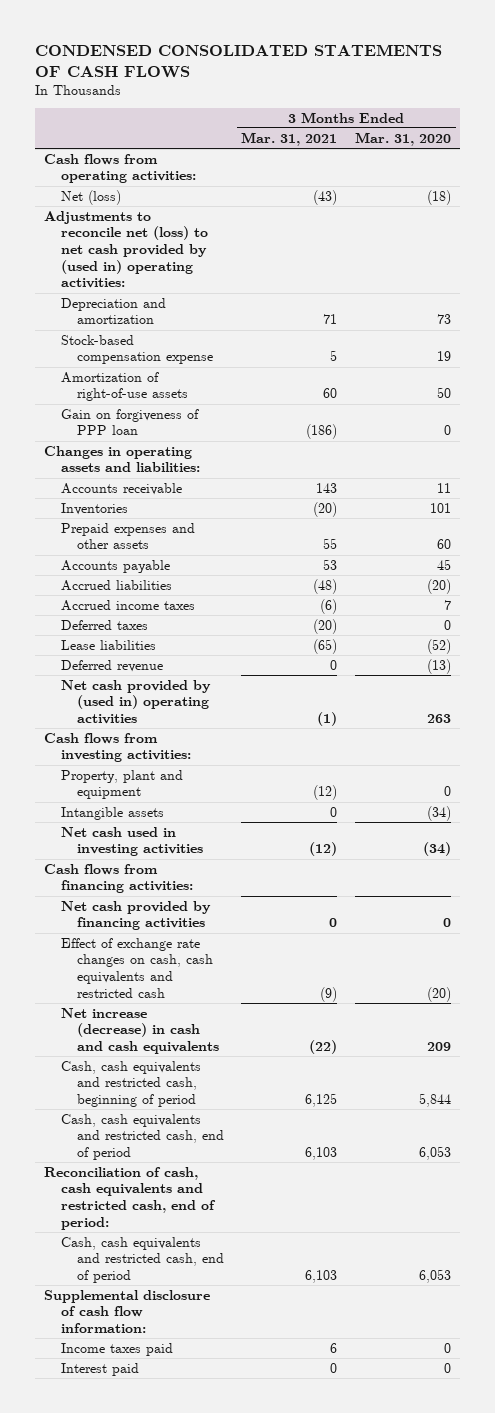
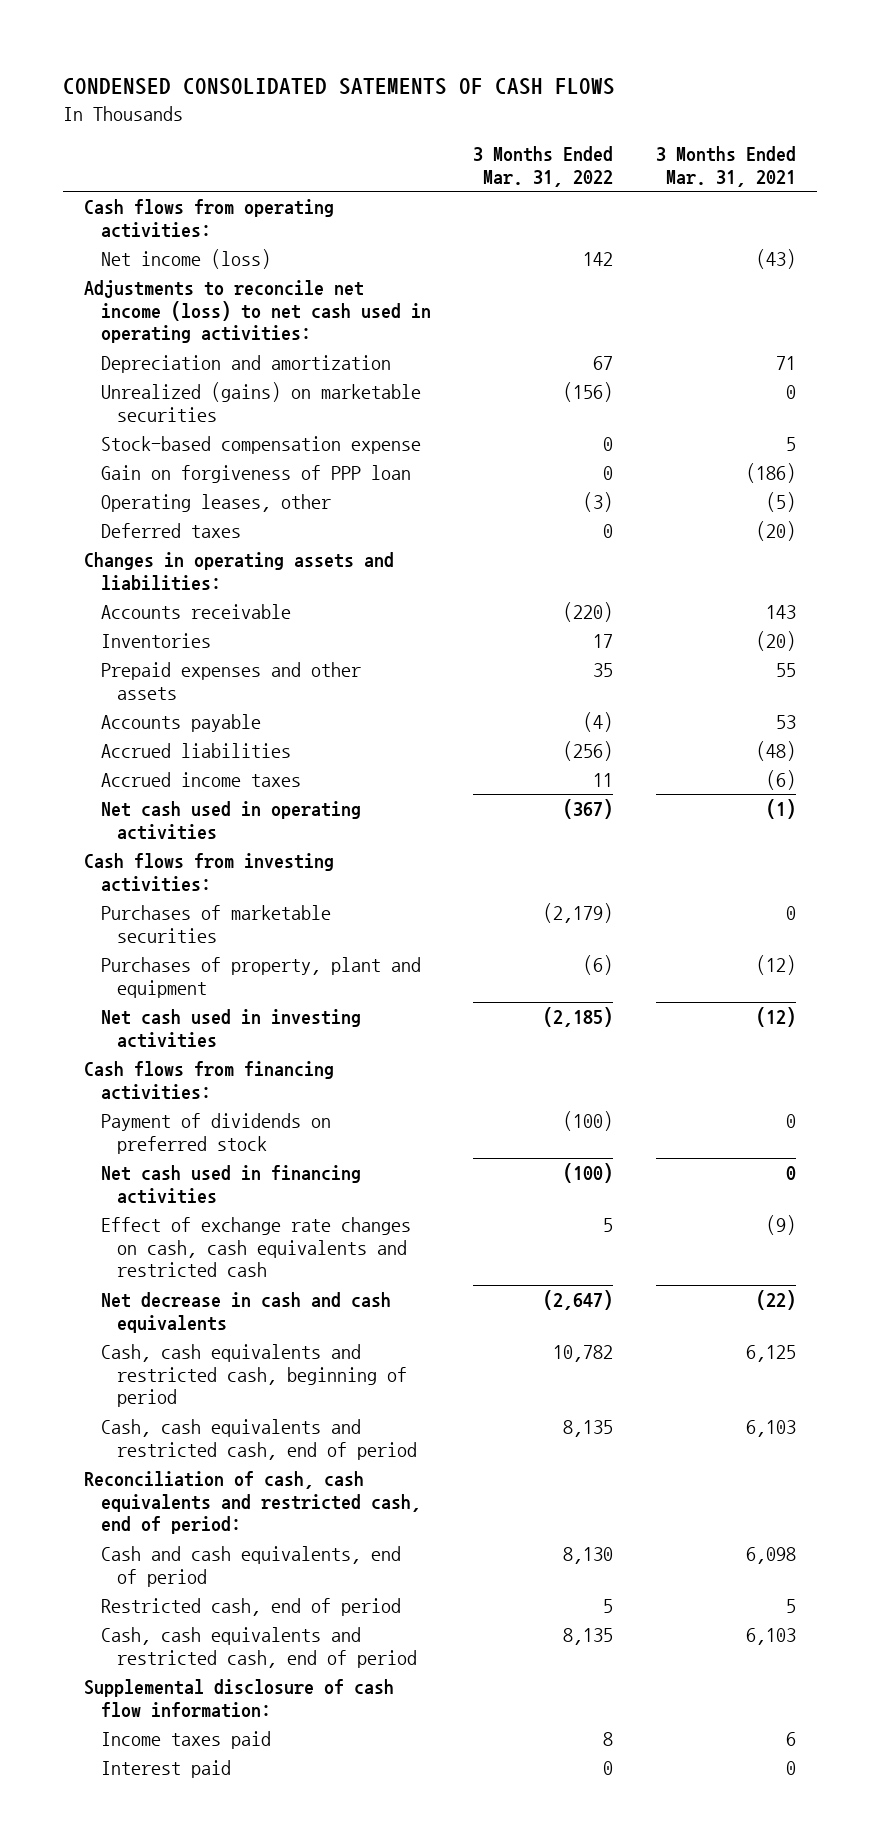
- CONDENSED CONSOLIDATED STATEMENTS OF CASH FLOWS
+ CONDENSED CONSOLIDATED SATEMENTS OF CASH FLOWS
- | 3 Months Ended Mar. 31, 2021 | 3 Months Ended Mar. 31, 2020
+ | 3 Months Ended Mar. 31, 2022 | 3 Months Ended Mar. 31, 2021
- Net (loss) | (43) | (18)
- Adjustments to reconcile net (loss) to net cash provided by (used in) operating activities:
+ Net income (loss) | 142 | (43)
+ Adjustments to reconcile net income (loss) to net cash used in operating activities:
+ Unrealized (gains) on marketable securities | (156) | 0
- Amortization of right-of-use assets | 60 | 50
+ Operating leases, other | (3) | (5)
moved up: Deferred taxes | 0 | (20)
- Lease liabilities | (65) | (52)
- Deferred revenue | 0 | (13)
- Net cash provided by (used in) operating activities | (1) | 263
+ Net cash used in operating activities | (367) | (1)
- Property, plant and equipment | (12) | 0
- Intangible assets | 0 | (34)
+ Purchases of marketable securities | (2,179) | 0
+ Purchases of property, plant and equipment | (6) | (12)
- Net cash provided by financing activities | 0 | 0
+ Payment of dividends on preferred stock | (100) | 0
+ Net cash used in financing activities | (100) | 0
- Net increase (decrease) in cash and cash equivalents | (22) | 209
+ Net decrease in cash and cash equivalents | (2,647) | (22)
+ Cash and cash equivalents, end of period | 8,130 | 6,098
+ Restricted cash, end of period | 5 | 5

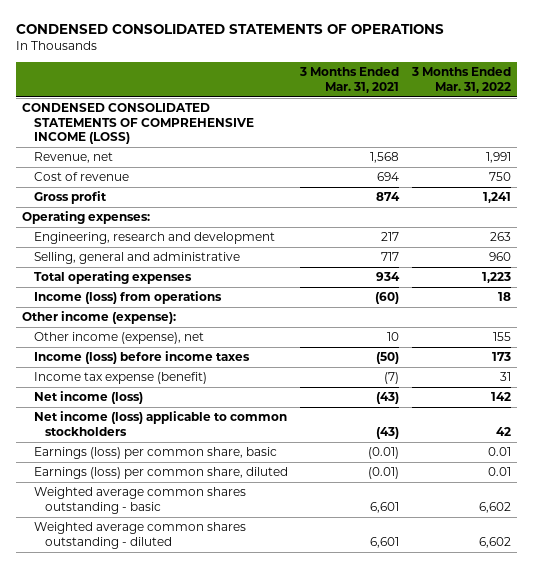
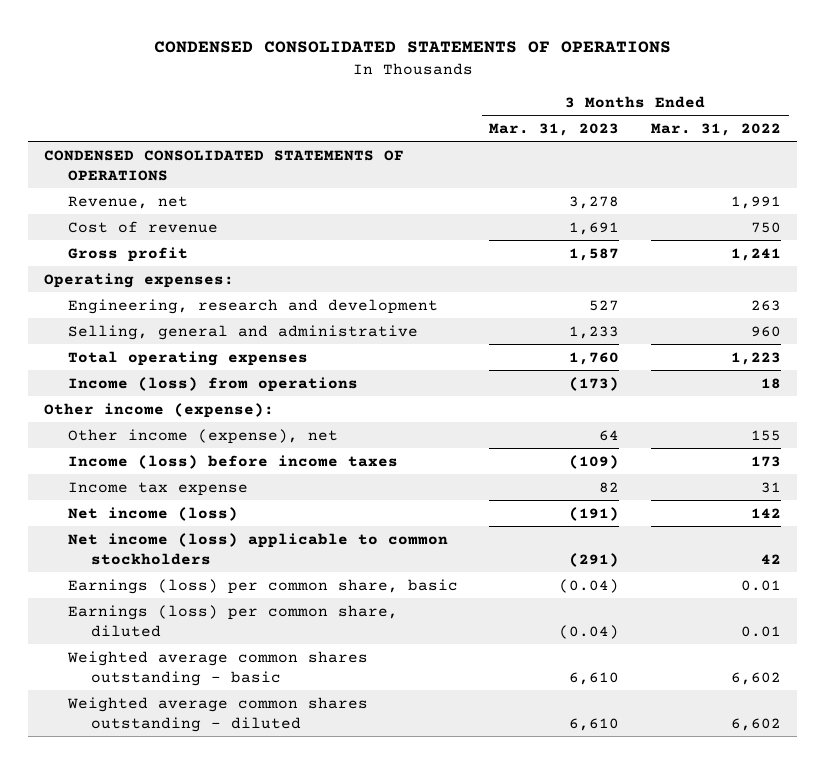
- | 3 Months Ended Mar. 31, 2021 | 3 Months Ended Mar. 31, 2022
+ | 3 Months Ended Mar. 31, 2023 | 3 Months Ended Mar. 31, 2022
- CONDENSED CONSOLIDATED STATEMENTS OF COMPREHENSIVE INCOME (LOSS)
+ CONDENSED CONSOLIDATED STATEMENTS OF OPERATIONS
- Income tax expense (benefit) | (7) | 31
+ Income tax expense | 82 | 31

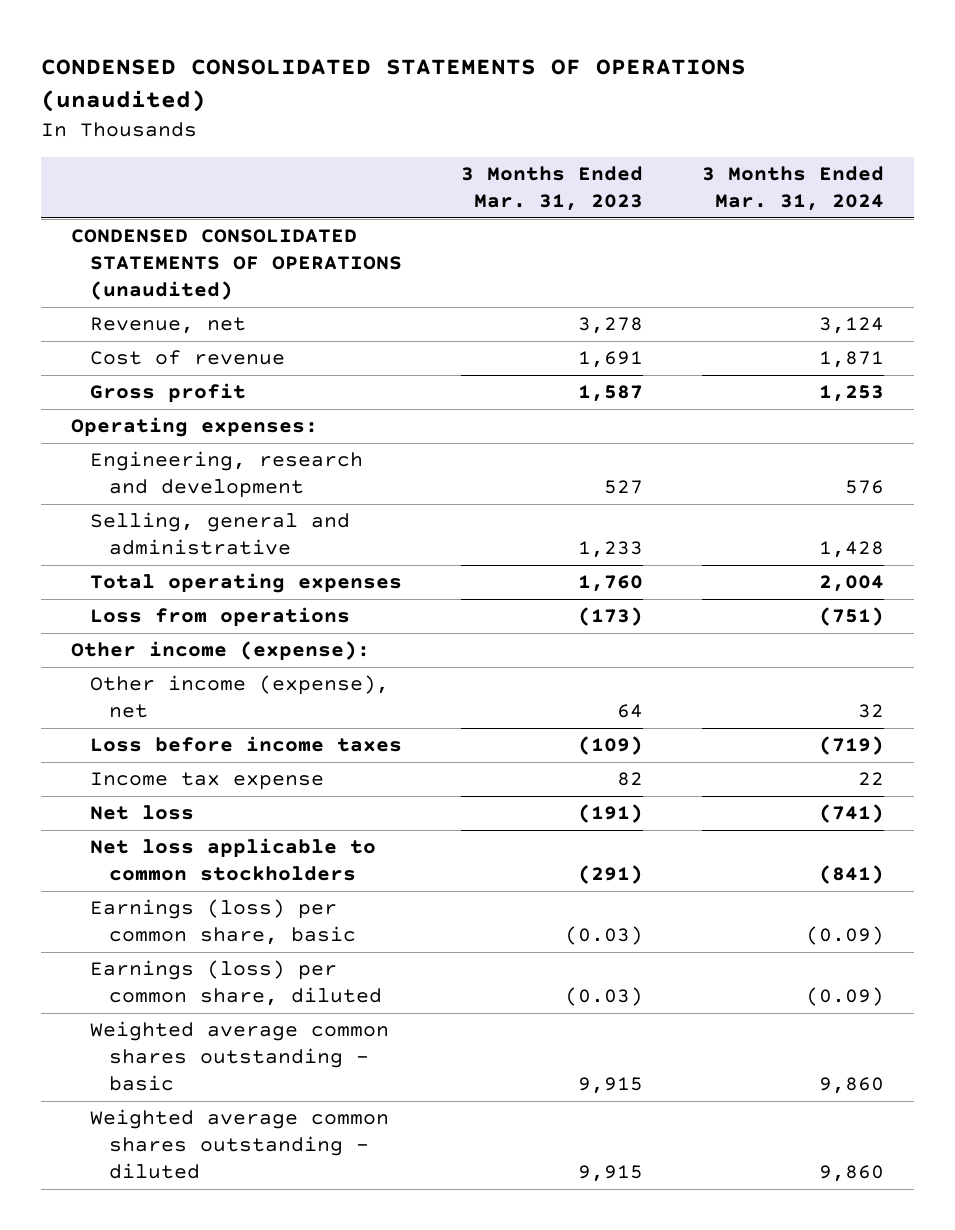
- CONDENSED CONSOLIDATED STATEMENTS OF OPERATIONS
+ CONDENSED CONSOLIDATED STATEMENTS OF OPERATIONS (unaudited)
- | 3 Months Ended Mar. 31, 2023 | 3 Months Ended Mar. 31, 2022
+ | 3 Months Ended Mar. 31, 2023 | 3 Months Ended Mar. 31, 2024
- CONDENSED CONSOLIDATED STATEMENTS OF OPERATIONS
+ CONDENSED CONSOLIDATED STATEMENTS OF OPERATIONS (unaudited)
- Income (loss) from operations | (173) | 18
+ Loss from operations | (173) | (751)
- Income (loss) before income taxes | (109) | 173
+ Loss before income taxes | (109) | (719)
- Net income (loss) | (191) | 142
- Net income (loss) applicable to common stockholders | (291) | 42
- Earnings (loss) per common share, basic | (0.04) | 0.01
- Earnings (loss) per common share, diluted | (0.04) | 0.01
- Weighted average common shares outstanding - basic | 6,610 | 6,602
- Weighted average common shares outstanding - diluted | 6,610 | 6,602
+ Net loss | (191) | (741)
+ Net loss applicable to common stockholders | (291) | (841)
+ Earnings (loss) per common share, basic | (0.03) | (0.09)
+ Earnings (loss) per common share, diluted | (0.03) | (0.09)
+ Weighted average common shares outstanding - basic | 9,915 | 9,860
+ Weighted average common shares outstanding - diluted | 9,915 | 9,860

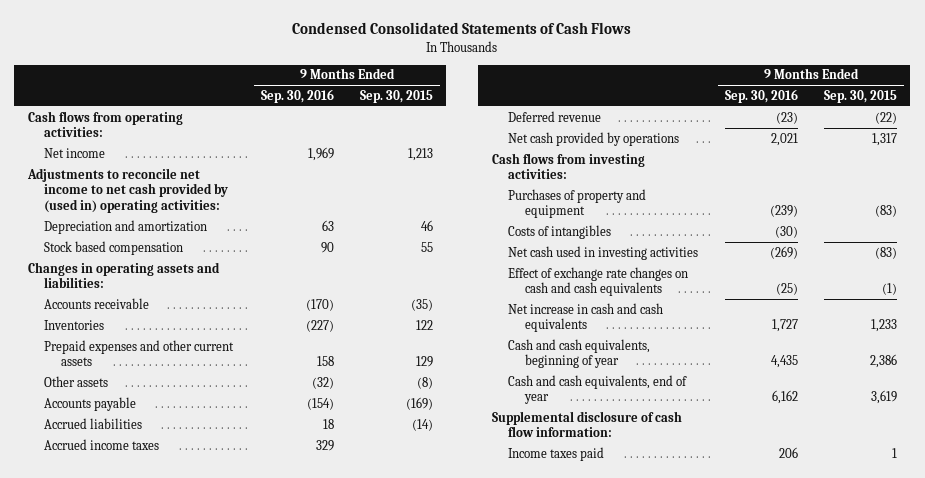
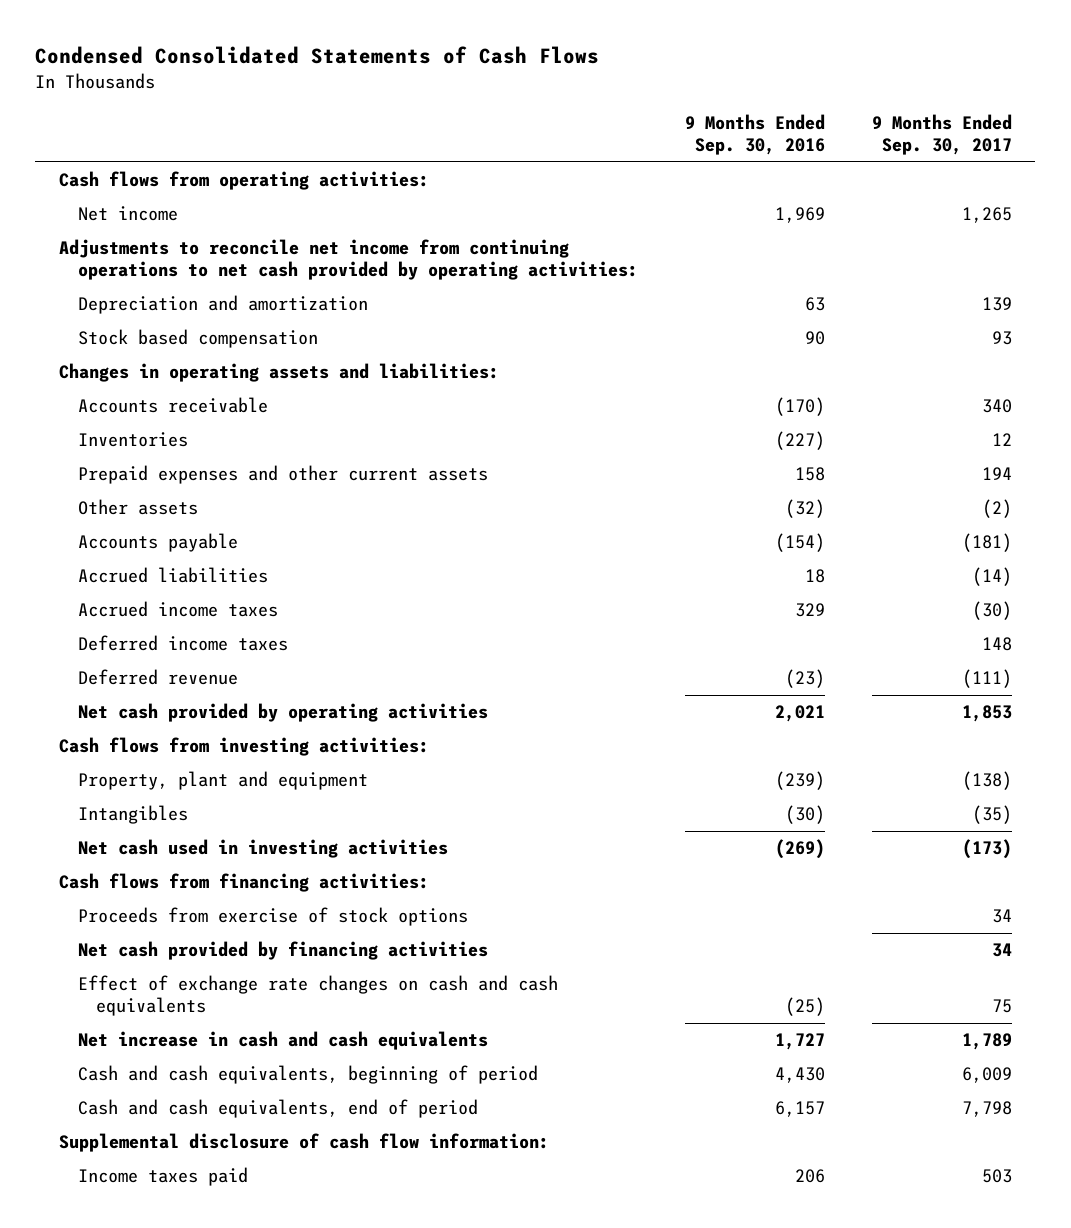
- | 9 Months Ended Sep. 30, 2016 | 9 Months Ended Sep. 30, 2015
+ | 9 Months Ended Sep. 30, 2016 | 9 Months Ended Sep. 30, 2017
- Adjustments to reconcile net income to net cash provided by (used in) operating activities:
+ Adjustments to reconcile net income from continuing operations to net cash provided by operating activities:
+ Deferred income taxes | | 148
- Net cash provided by operations | 2,021 | 1,317
+ Net cash provided by operating activities | 2,021 | 1,853
- Purchases of property and equipment | (239) | (83)
- Costs of intangibles | (30) |
+ Property, plant and equipment | (239) | (138)
+ Intangibles | (30) | (35)
+ Cash flows from financing activities:
+ Proceeds from exercise of stock options | | 34
+ Net cash provided by financing activities | | 34
- Cash and cash equivalents, beginning of year | 4,435 | 2,386
- Cash and cash equivalents, end of year | 6,162 | 3,619
+ Cash and cash equivalents, beginning of period | 4,430 | 6,009
+ Cash and cash equivalents, end of period | 6,157 | 7,798

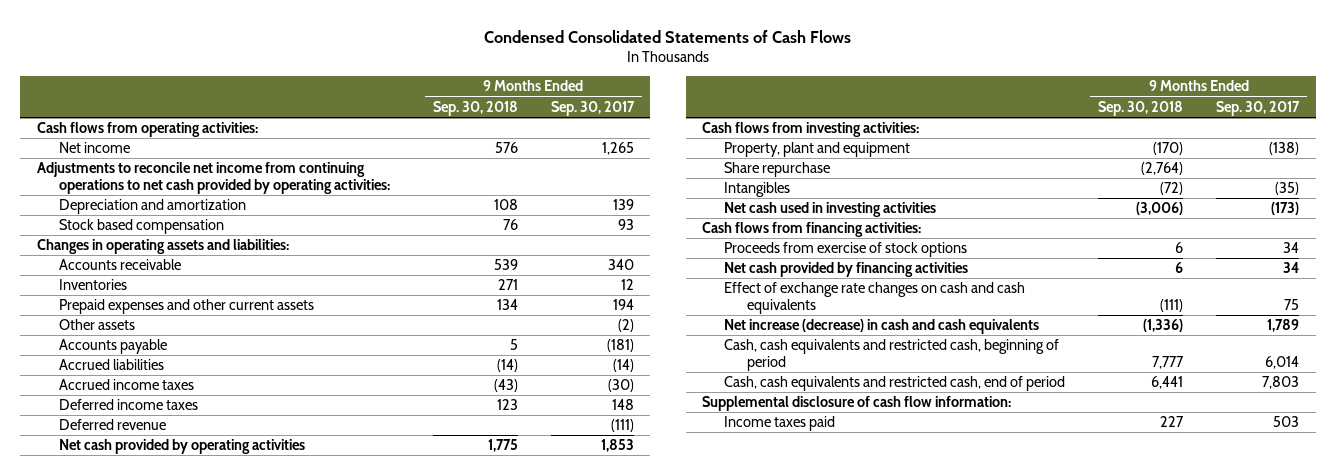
- | 9 Months Ended Sep. 30, 2016 | 9 Months Ended Sep. 30, 2017
+ | 9 Months Ended Sep. 30, 2018 | 9 Months Ended Sep. 30, 2017
+ Share repurchase | (2,764) |
- Net increase in cash and cash equivalents | 1,727 | 1,789
- Cash and cash equivalents, beginning of period | 4,430 | 6,009
- Cash and cash equivalents, end of period | 6,157 | 7,798
+ Net increase (decrease) in cash and cash equivalents | (1,336) | 1,789
+ Cash, cash equivalents and restricted cash, beginning of period | 7,777 | 6,014
+ Cash, cash equivalents and restricted cash, end of period | 6,441 | 7,803

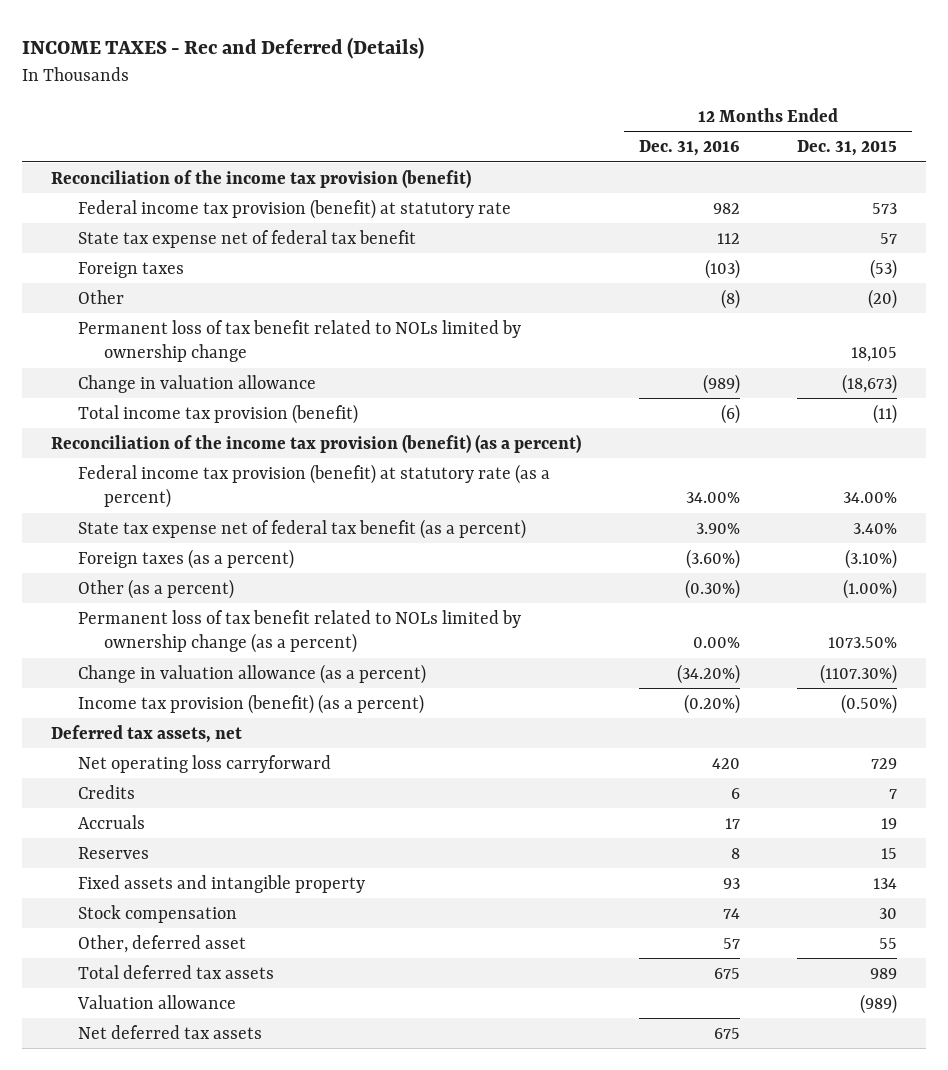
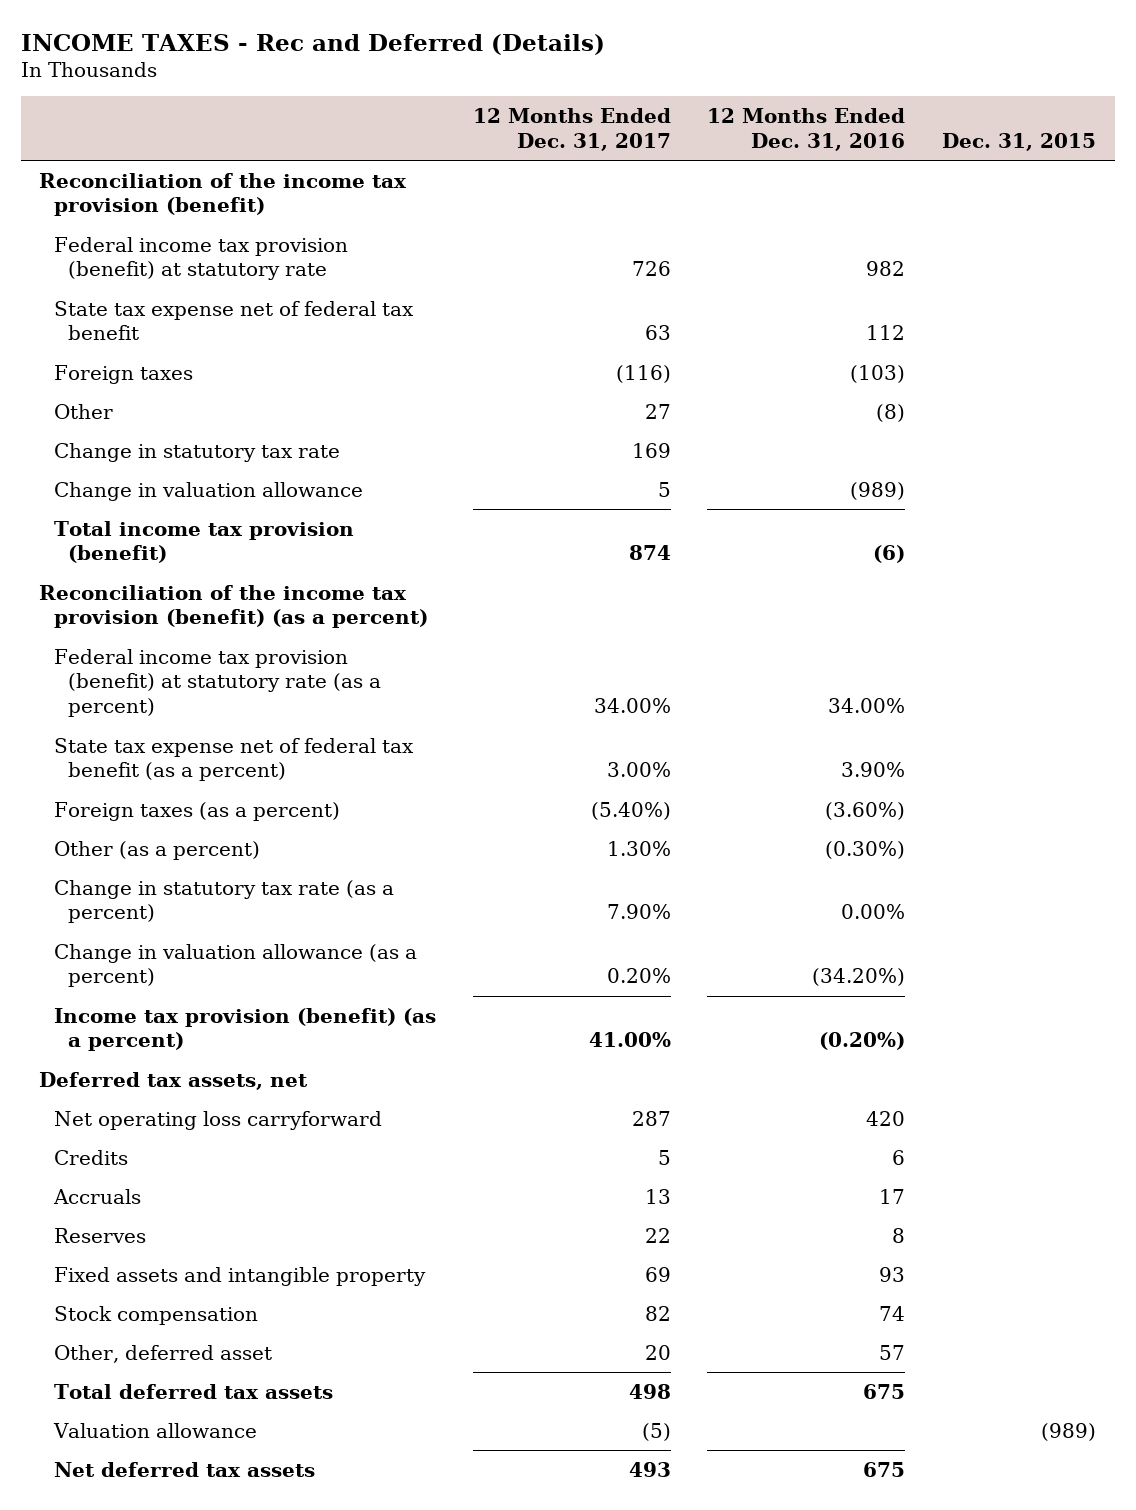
- | 12 Months Ended Dec. 31, 2016 | 12 Months Ended Dec. 31, 2015
+ | 12 Months Ended Dec. 31, 2017 | 12 Months Ended Dec. 31, 2016 | Dec. 31, 2015
- Permanent loss of tax benefit related to NOLs limited by ownership change | | 18,105
+ Change in statutory tax rate | 169 | |
- Permanent loss of tax benefit related to NOLs limited by ownership change (as a percent) | 0.00% | 1073.50%
+ Change in statutory tax rate (as a percent) | 7.90% | 0.00% |

